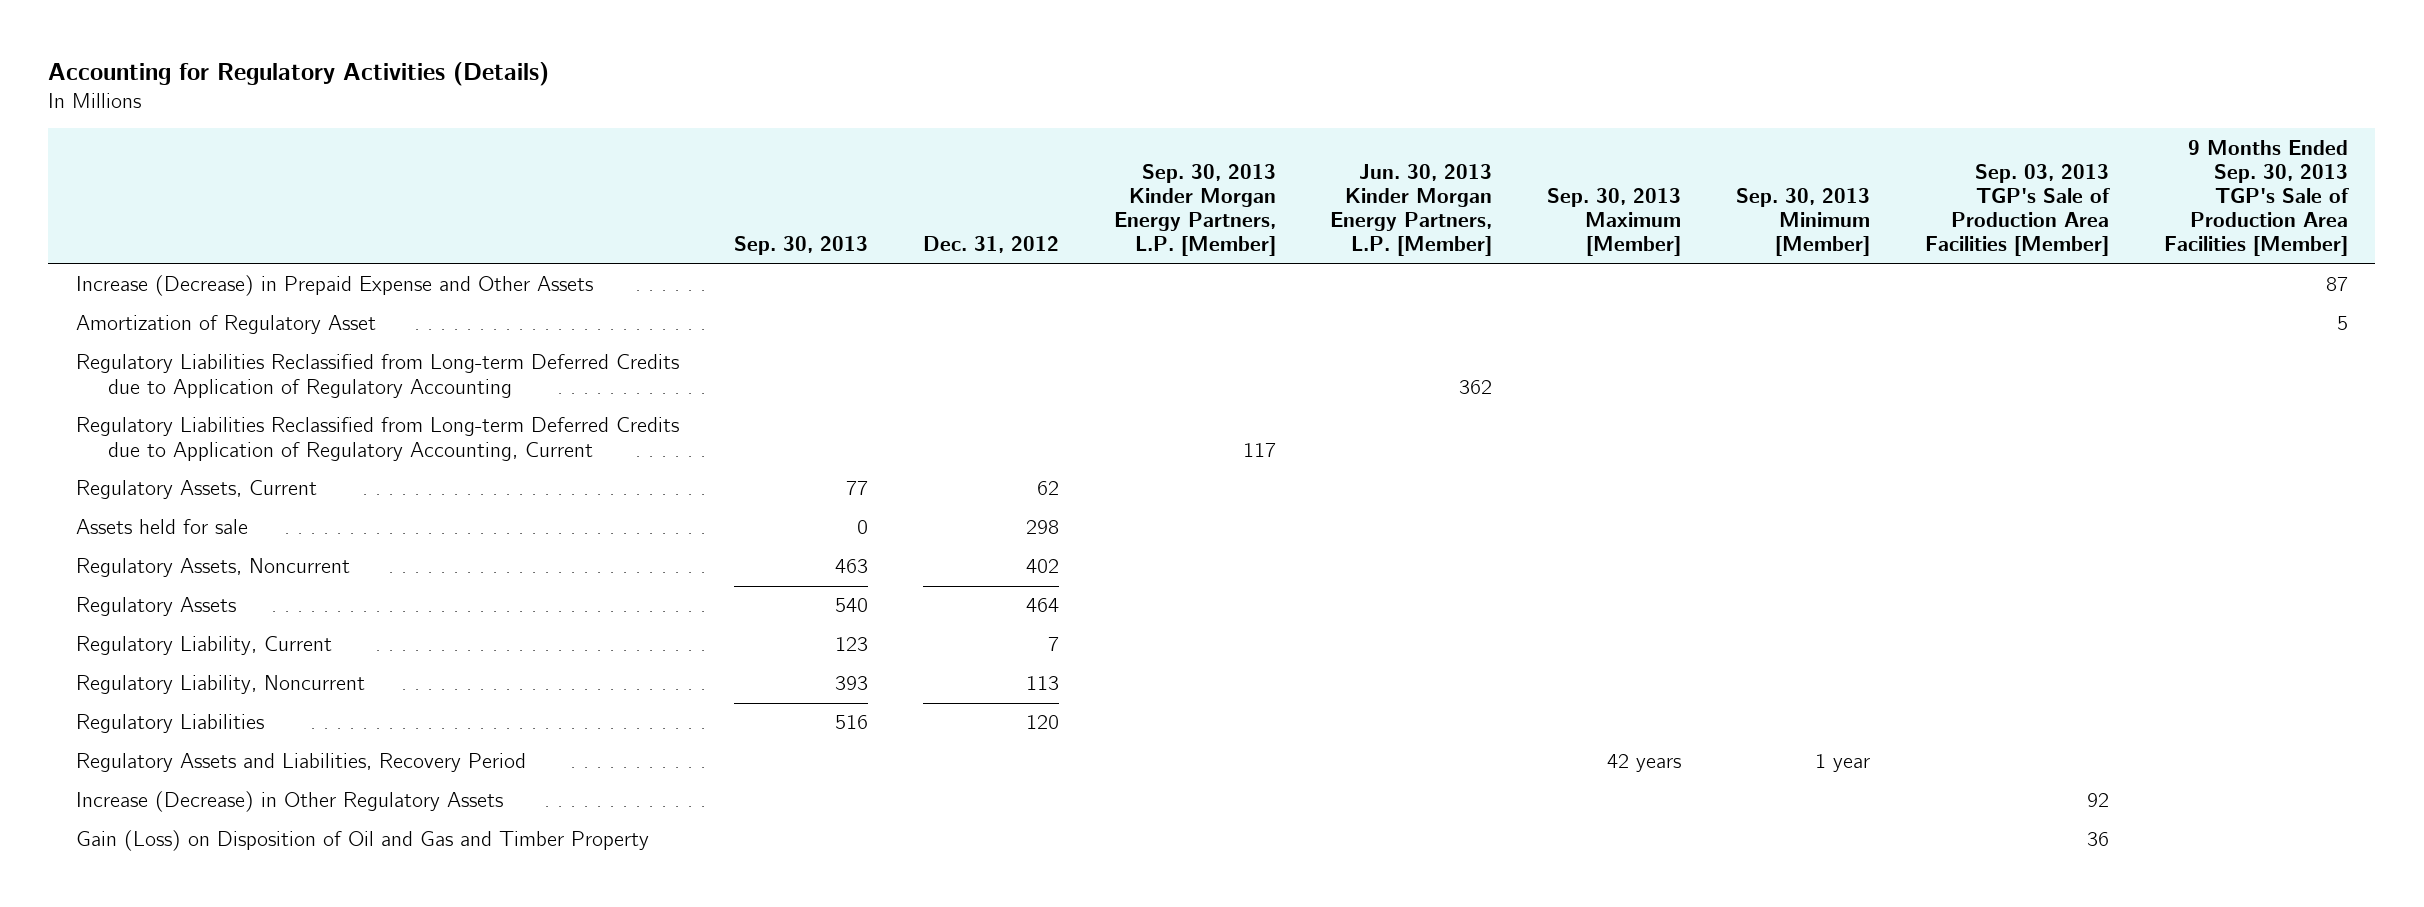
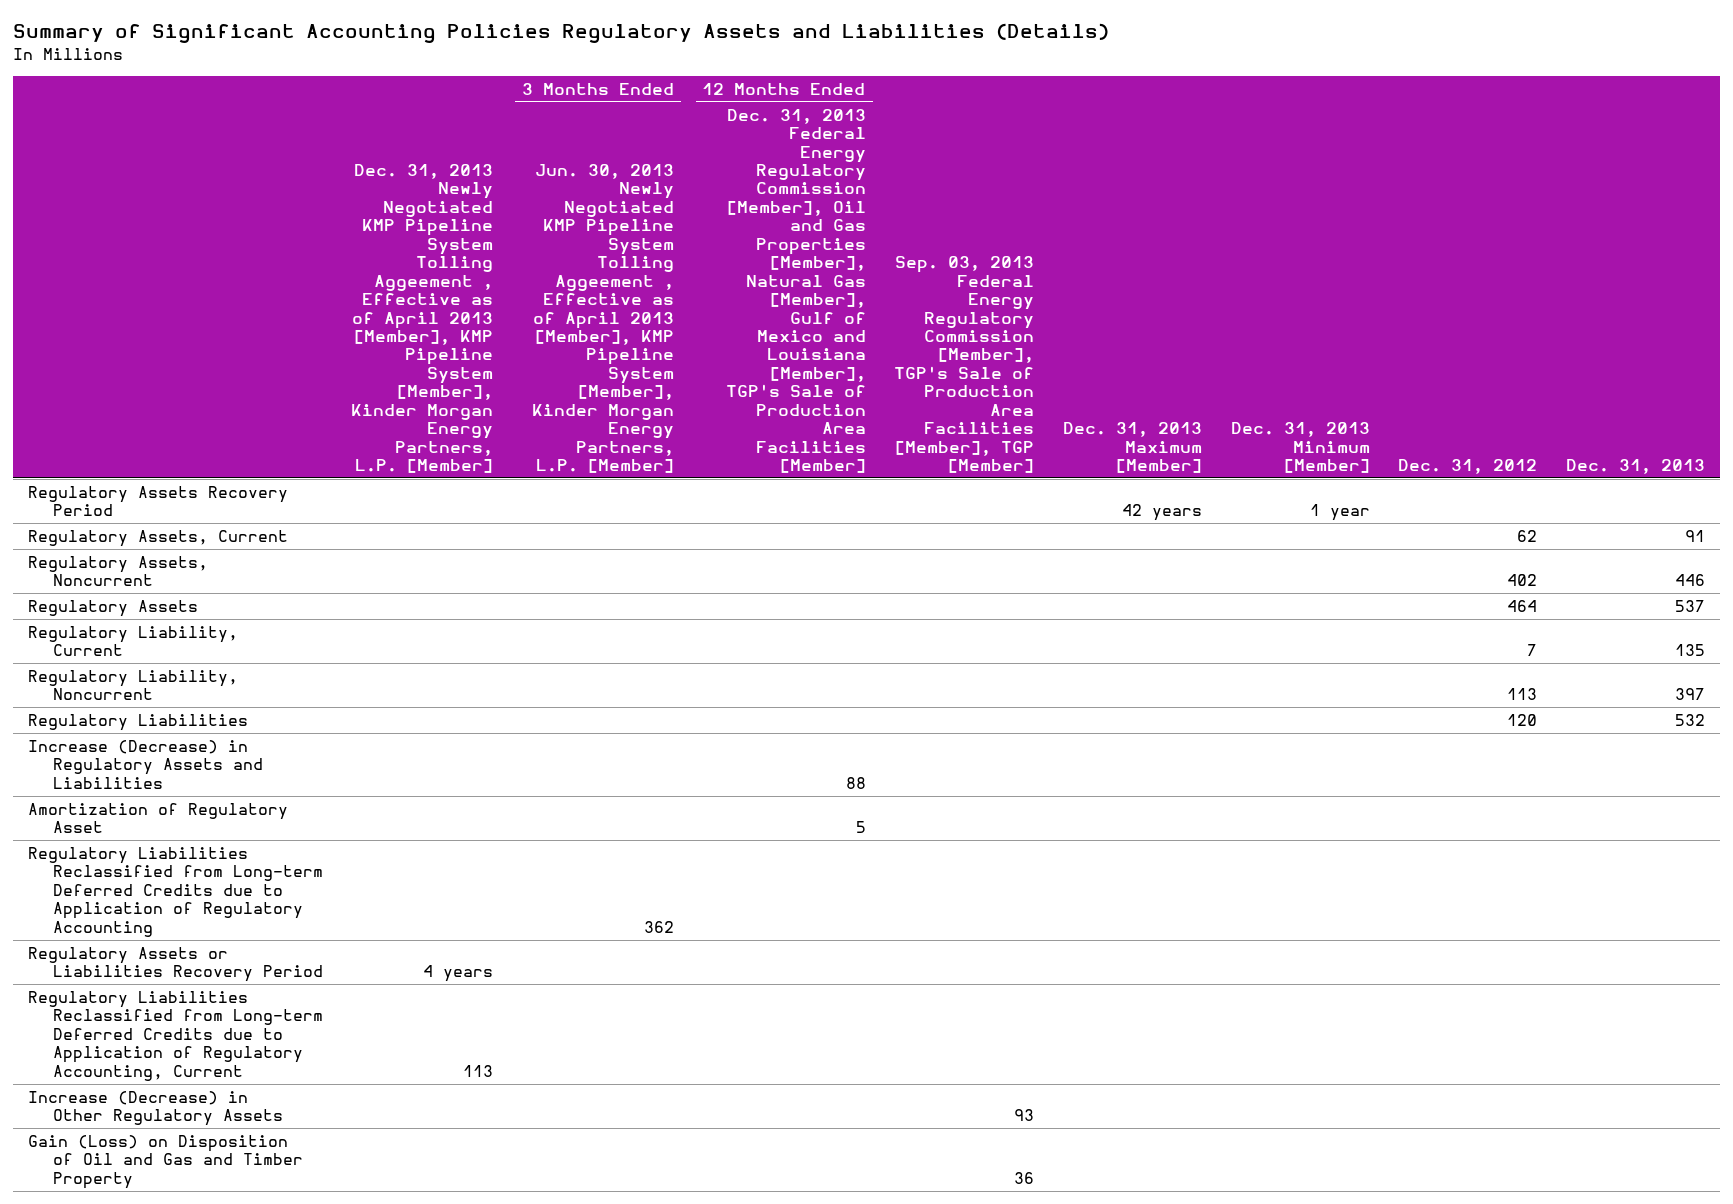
- Accounting for Regulatory Activities (Details)
+ Summary of Significant Accounting Policies Regulatory Assets and Liabilities (Details)
- | Sep. 30, 2013 | Dec. 31, 2012 | Sep. 30, 2013 Kinder Morgan Energy Partners, L.P. [Member] | Jun. 30, 2013 Kinder Morgan Energy Partners, L.P. [Member] | Sep. 30, 2013 Maximum [Member] | Sep. 30, 2013 Minimum [Member] | Sep. 03, 2013 TGP's Sale of Production Area Facilities [Member] | 9 Months Ended Sep. 30, 2013 TGP's Sale of Production Area Facilities [Member]
+ | Dec. 31, 2013 Newly Negotiated KMP Pipeline System Tolling Aggeement , Effective as of April 2013 [Member], KMP Pipeline System [Member], Kinder Morgan Energy Partners, L.P. [Member] | 3 Months Ended Jun. 30, 2013 Newly Negotiated KMP Pipeline System Tolling Aggeement , Effective as of April 2013 [Member], KMP Pipeline System [Member], Kinder Morgan Energy Partners, L.P. [Member] | 12 Months Ended Dec. 31, 2013 Federal Energy Regulatory Commission [Member], Oil and Gas Properties [Member], Natural Gas [Member], Gulf of Mexico and Louisiana [Member], TGP's Sale of Production Area Facilities [Member] | Sep. 03, 2013 Federal Energy Regulatory Commission [Member], TGP's Sale of Production Area Facilities [Member], TGP [Member] | Dec. 31, 2013 Maximum [Member] | Dec. 31, 2013 Minimum [Member] | Dec. 31, 2012 | Dec. 31, 2013
- Increase (Decrease) in Prepaid Expense and Other Assets | | | | | | | | 87
+ Regulatory Assets Recovery Period | | | | | 42 years | 1 year | |
- Assets held for sale | 0 | 298 | | | | | |
- Regulatory Assets and Liabilities, Recovery Period | | | | | 42 years | 1 year | |
+ Increase (Decrease) in Regulatory Assets and Liabilities | | | 88 | | | | |
moved down: Amortization of Regulatory Asset | | | 5 | | | | |
moved down: Regulatory Liabilities Reclassified from Long-term Deferred Credits due to Application of Regulatory Accounting | | 362 | | | | | |
+ Regulatory Assets or Liabilities Recovery Period | 4 years | | | | | | |
moved down: Regulatory Liabilities Reclassified from Long-term Deferred Credits due to Application of Regulatory Accounting, Current | 113 | | | | | | |

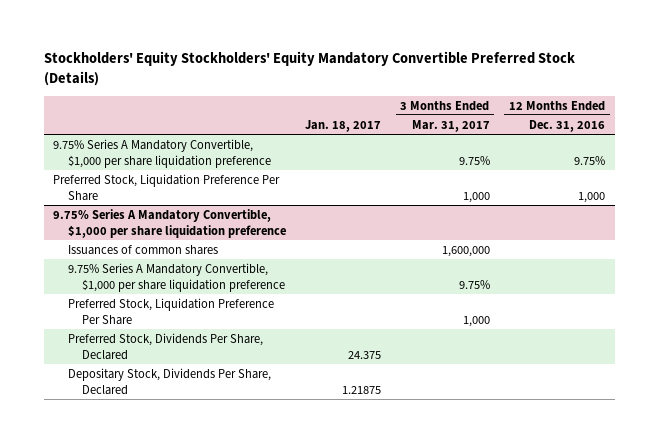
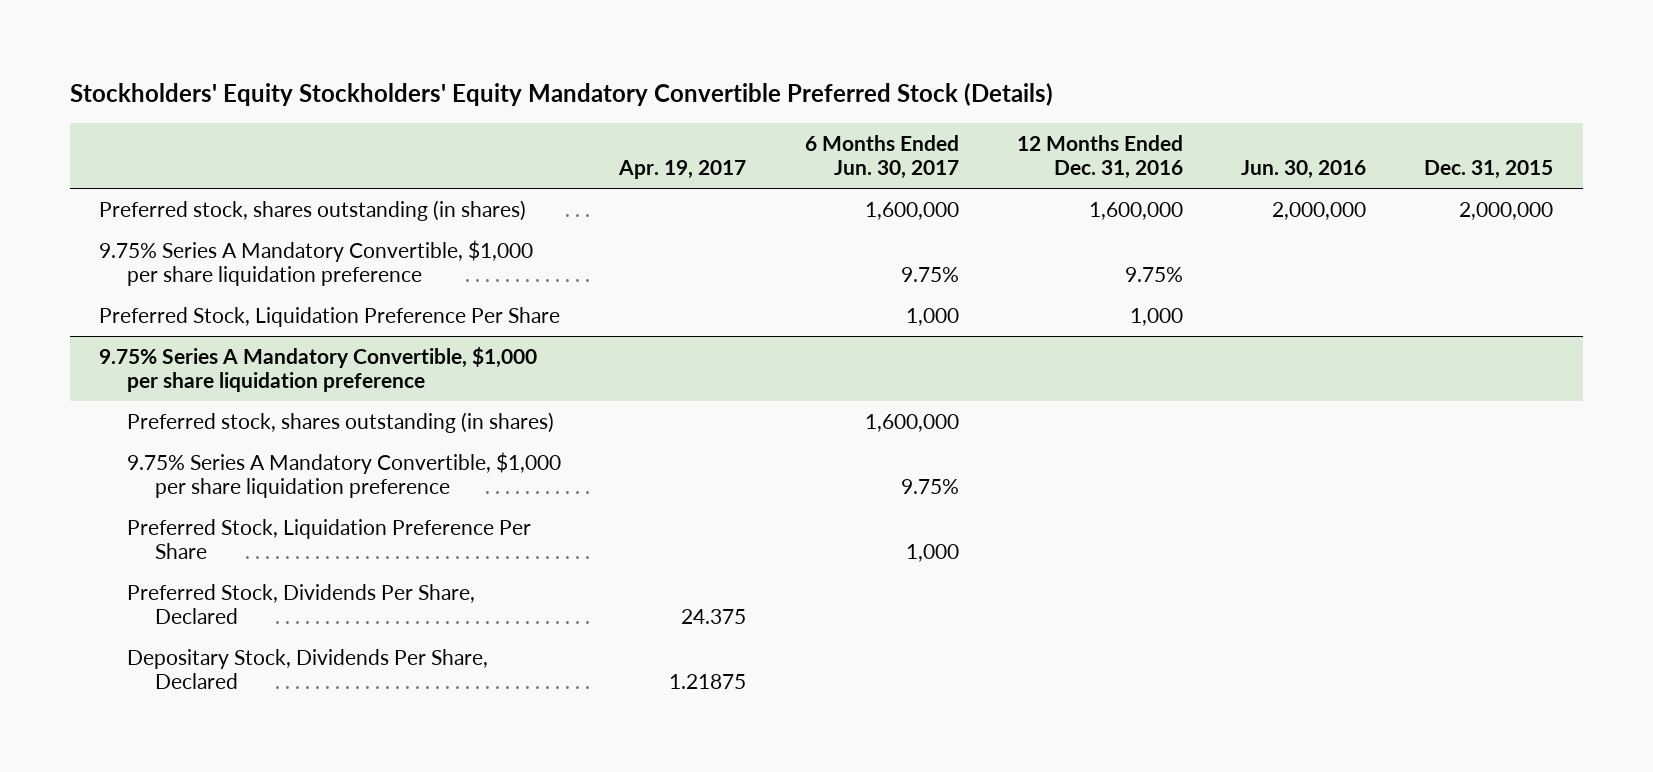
- | Jan. 18, 2017 | 3 Months Ended Mar. 31, 2017 | 12 Months Ended Dec. 31, 2016
+ | Apr. 19, 2017 | 6 Months Ended Jun. 30, 2017 | 12 Months Ended Dec. 31, 2016 | Jun. 30, 2016 | Dec. 31, 2015
+ Preferred stock, shares outstanding (in shares) | | 1,600,000 | 1,600,000 | 2,000,000 | 2,000,000
@ 9.75% Series A Mandatory Convertible, $1,000 per share liquidation preference
- Issuances of common shares | | 1,600,000 |
+ Preferred stock, shares outstanding (in shares) | | 1,600,000 | | |

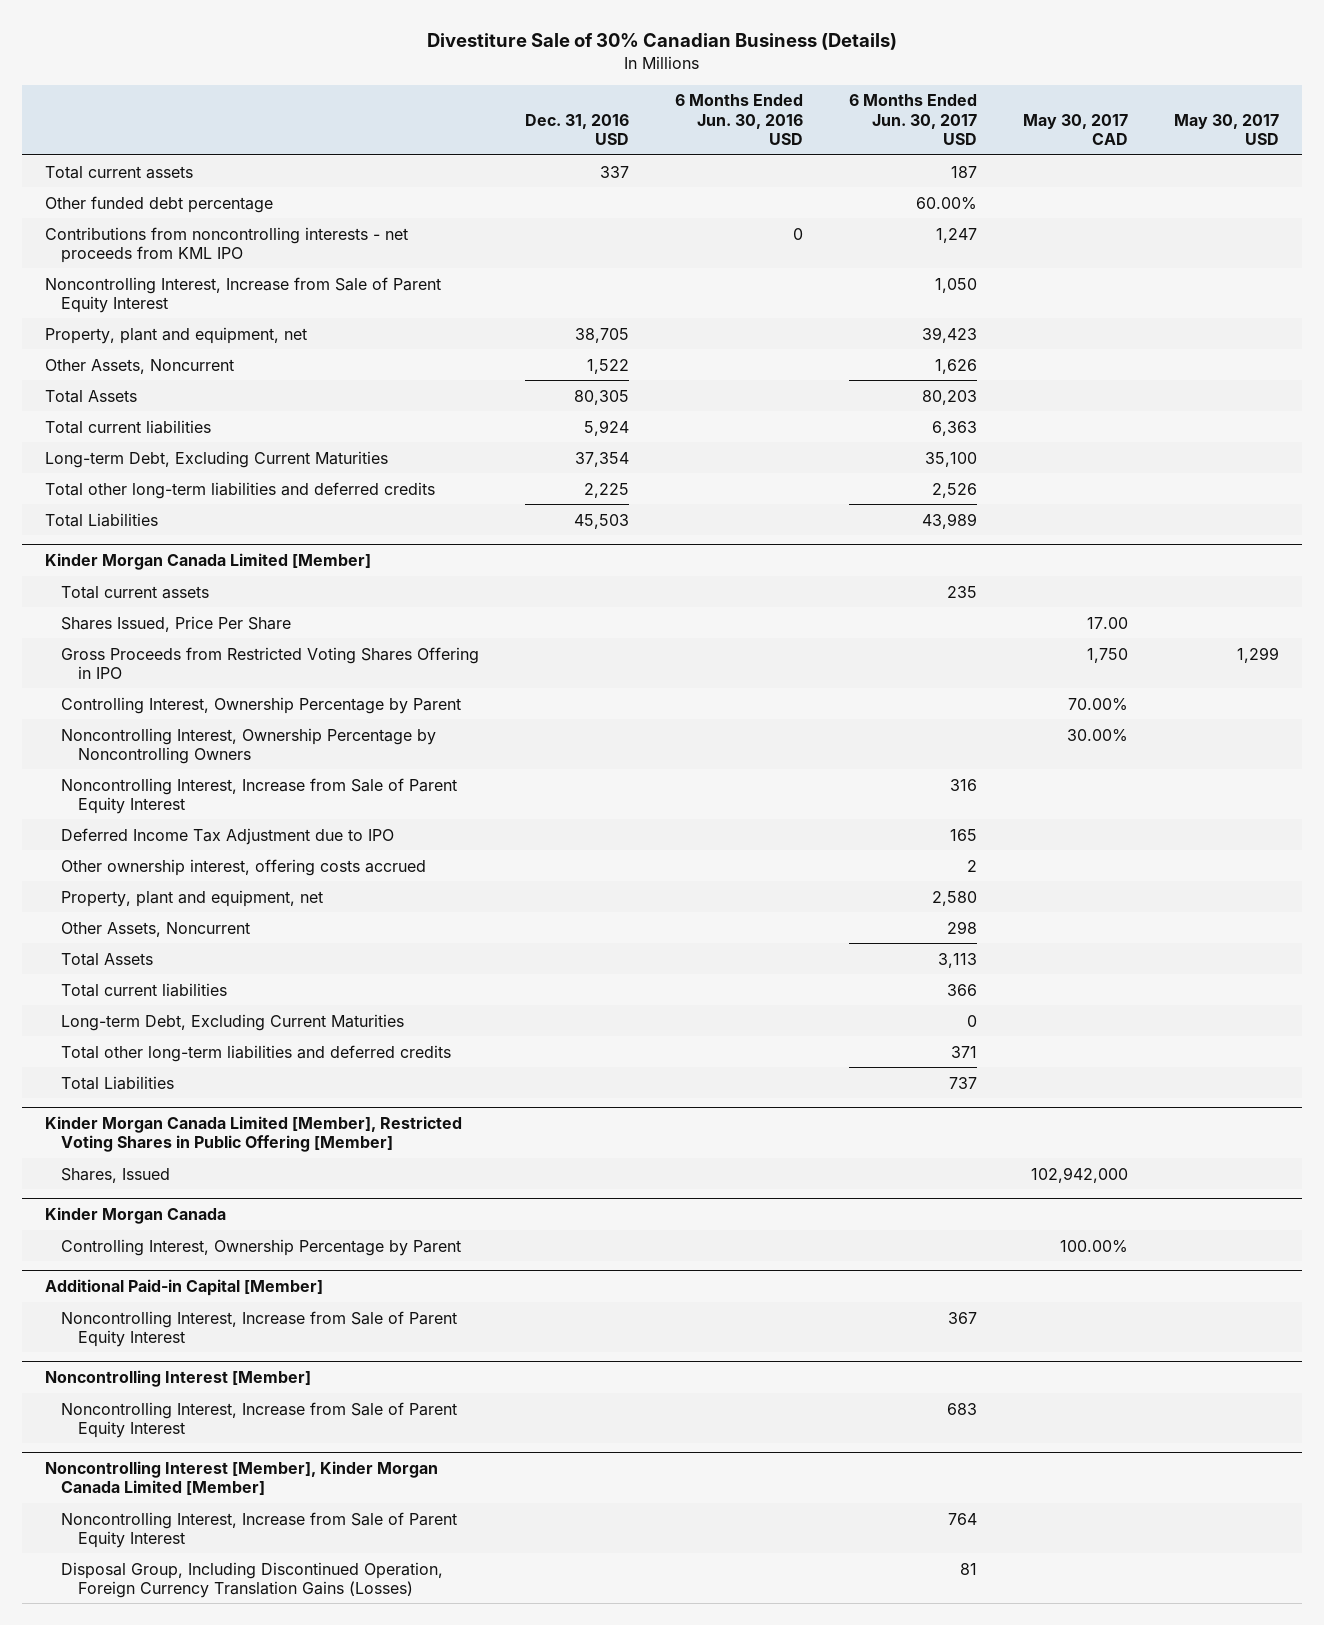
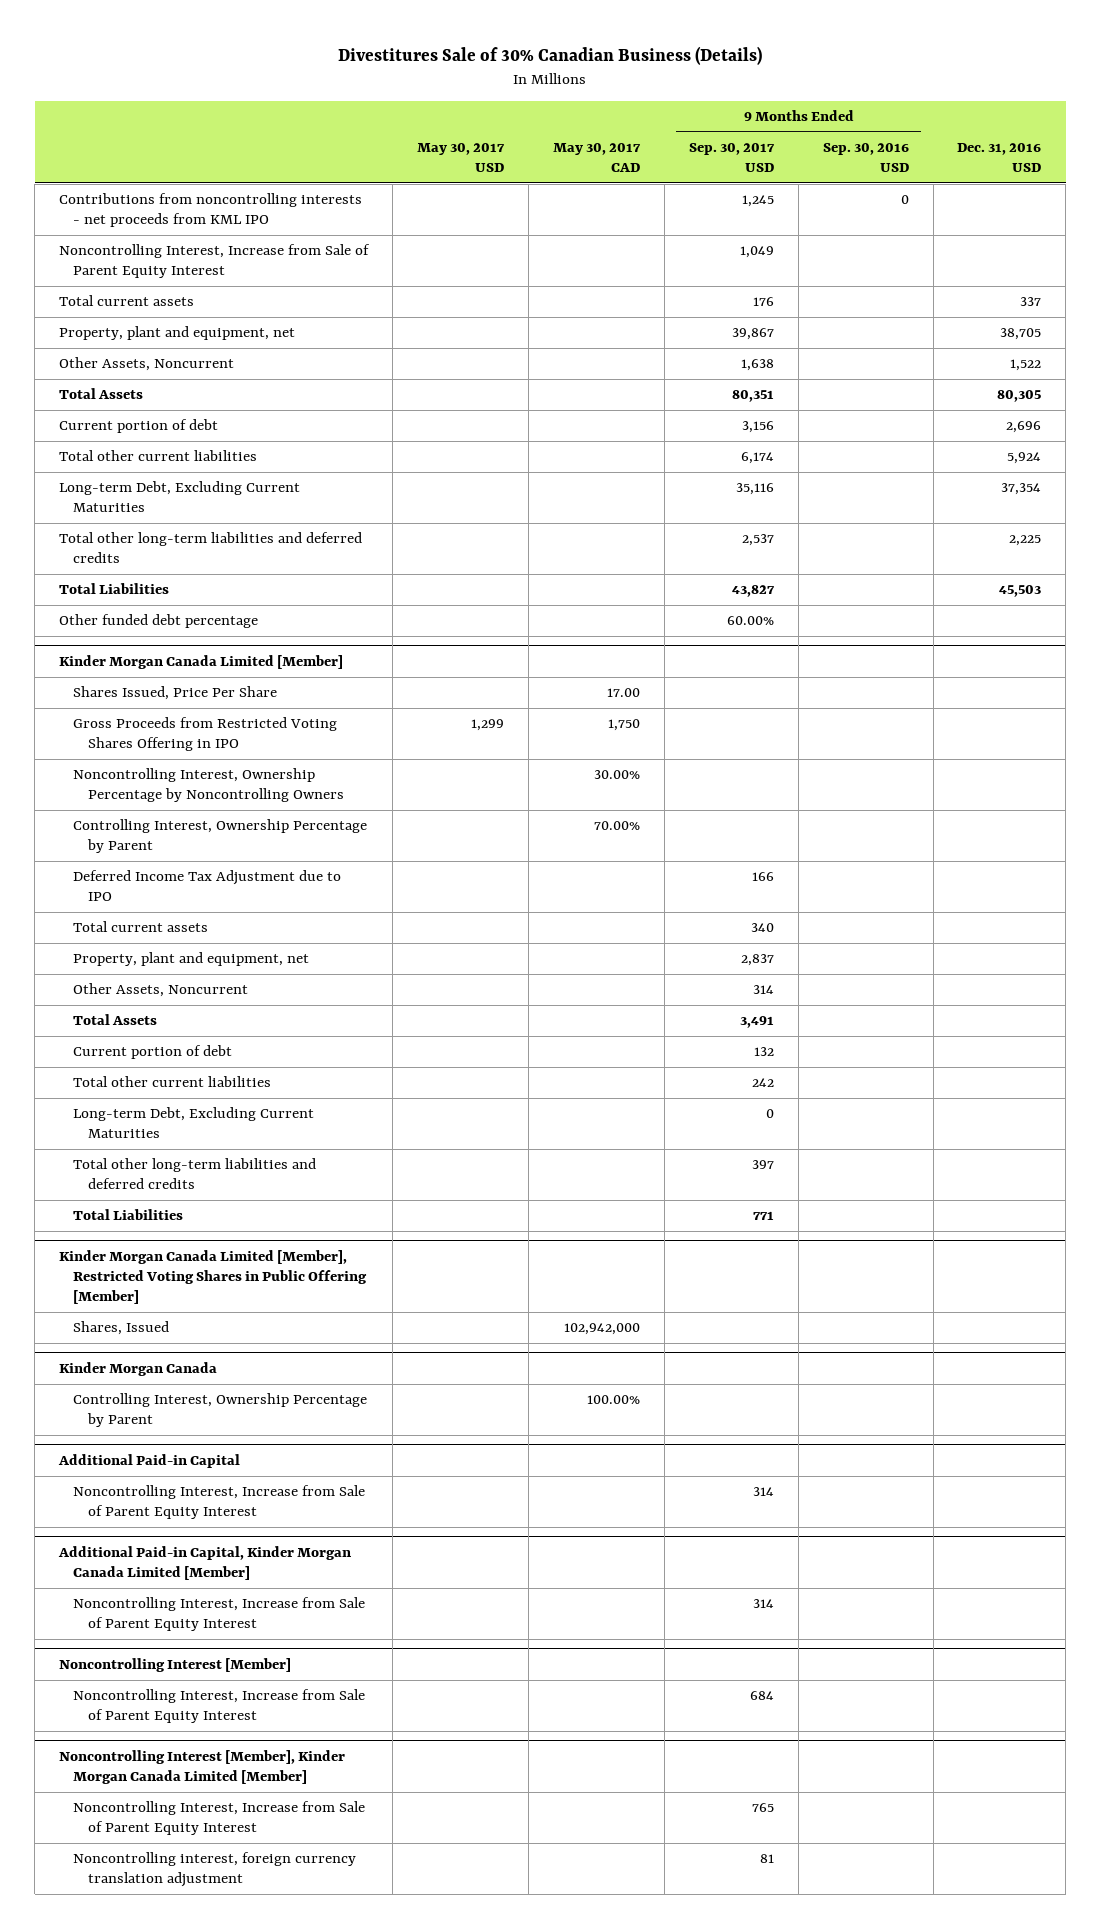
- Divestiture Sale of 30% Canadian Business (Details)
+ Divestitures Sale of 30% Canadian Business (Details)
- | Dec. 31, 2016 USD | 6 Months Ended Jun. 30, 2016 USD | 6 Months Ended Jun. 30, 2017 USD | May 30, 2017 CAD | May 30, 2017 USD
+ | May 30, 2017 USD | May 30, 2017 CAD | 9 Months Ended Sep. 30, 2017 USD | 9 Months Ended Sep. 30, 2016 USD | Dec. 31, 2016 USD
moved down: Total current assets | | | 176 | | 337
- Total current liabilities | 5,924 | | 6,363 | |
+ Current portion of debt | | | 3,156 | | 2,696
+ Total other current liabilities | | | 6,174 | | 5,924
moved down: Other funded debt percentage | | | 60.00% | |
@ Kinder Morgan Canada Limited [Member]
- Noncontrolling Interest, Increase from Sale of Parent Equity Interest | | | 316 | |
moved down: Controlling Interest, Ownership Percentage by Parent | | 70.00% | | |
- Other ownership interest, offering costs accrued | | | 2 | |
moved down: Total current assets | | | 340 | |
- Total current liabilities | | | 366 | |
+ Current portion of debt | | | 132 | |
+ Total other current liabilities | | | 242 | |
- Additional Paid-in Capital [Member]
+ Additional Paid-in Capital
+ Additional Paid-in Capital, Kinder Morgan Canada Limited [Member]
+ Noncontrolling Interest, Increase from Sale of Parent Equity Interest | | | 314 | |
@ Noncontrolling Interest [Member], Kinder Morgan Canada Limited [Member]
- Disposal Group, Including Discontinued Operation, Foreign Currency Translation Gains (Losses) | | | 81 | |
+ Noncontrolling interest, foreign currency translation adjustment | | | 81 | |

